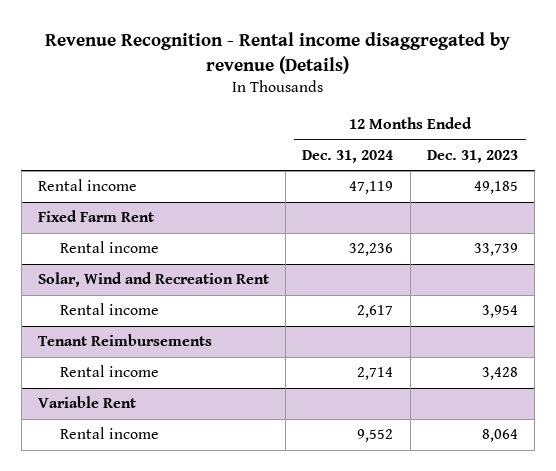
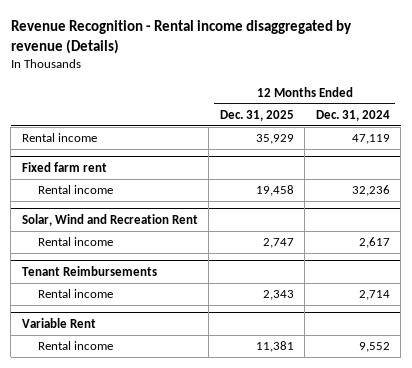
- | 12 Months Ended Dec. 31, 2024 | 12 Months Ended Dec. 31, 2023
+ | 12 Months Ended Dec. 31, 2025 | 12 Months Ended Dec. 31, 2024
- Fixed Farm Rent
+ Fixed farm rent

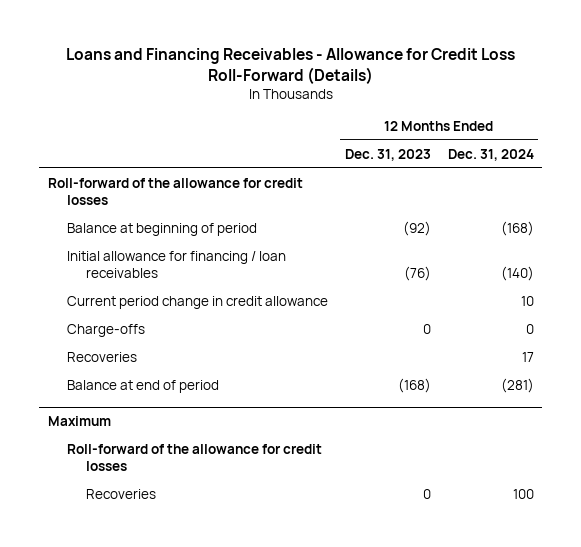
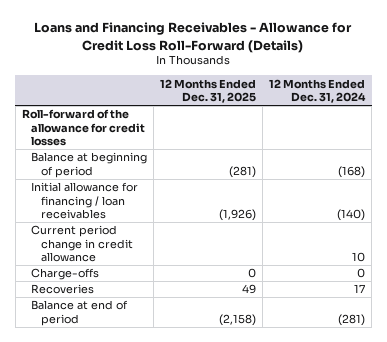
- | 12 Months Ended Dec. 31, 2023 | 12 Months Ended Dec. 31, 2024
+ | 12 Months Ended Dec. 31, 2025 | 12 Months Ended Dec. 31, 2024
- Maximum
- Roll-forward of the allowance for credit losses
- Recoveries | 0 | 100

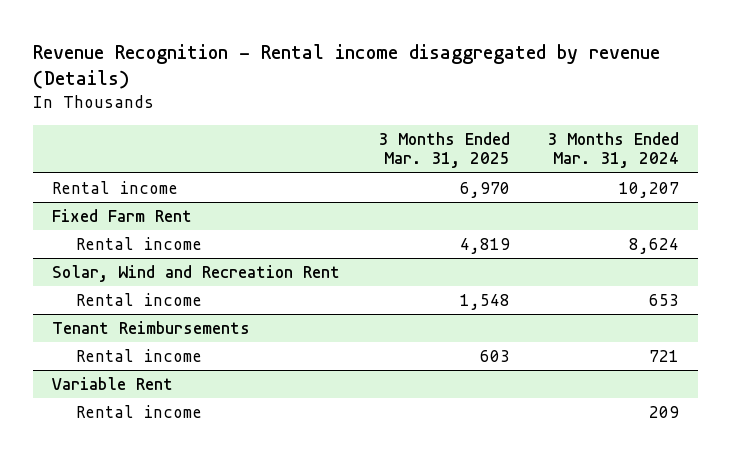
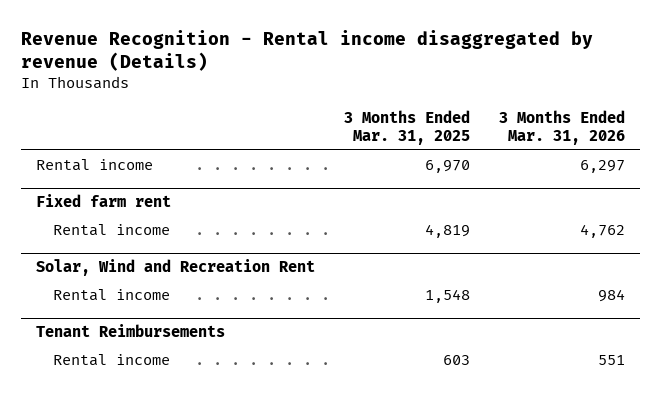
- | 3 Months Ended Mar. 31, 2025 | 3 Months Ended Mar. 31, 2024
+ | 3 Months Ended Mar. 31, 2025 | 3 Months Ended Mar. 31, 2026
- Fixed Farm Rent
+ Fixed farm rent
- Variable Rent
- Rental income | | 209

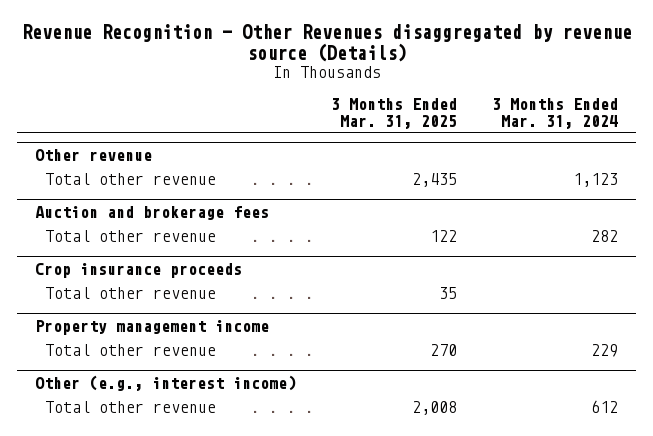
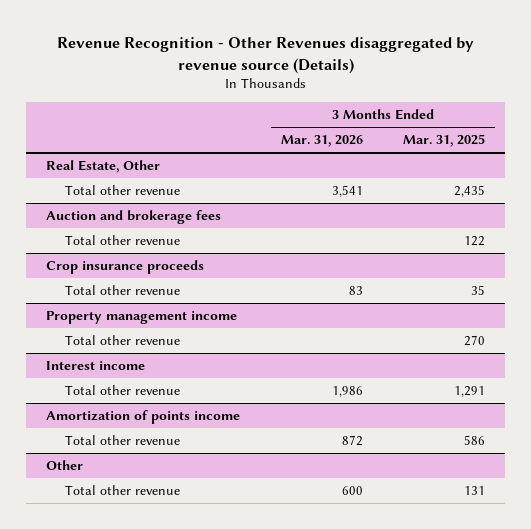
- | 3 Months Ended Mar. 31, 2025 | 3 Months Ended Mar. 31, 2024
+ | 3 Months Ended Mar. 31, 2026 | 3 Months Ended Mar. 31, 2025
- Other revenue
+ Real Estate, Other
- Other (e.g., interest income)
- Total other revenue | 2,008 | 612
+ Interest income
+ Total other revenue | 1,986 | 1,291
+ Amortization of points income
+ Total other revenue | 872 | 586
+ Other
+ Total other revenue | 600 | 131

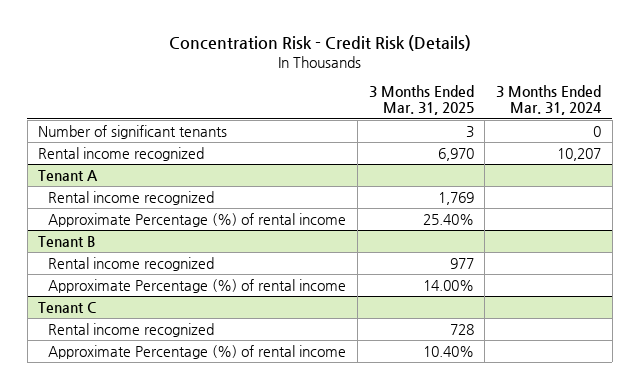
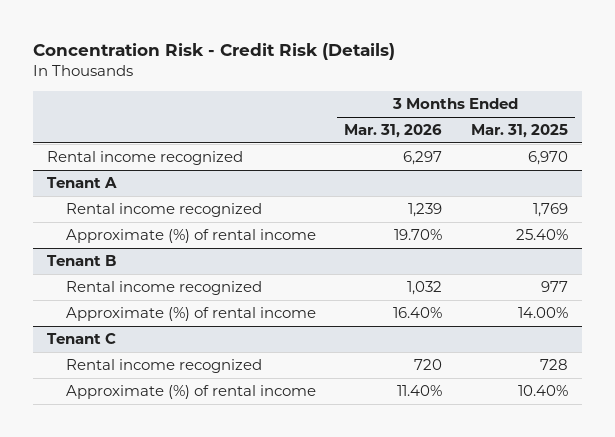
- | 3 Months Ended Mar. 31, 2025 | 3 Months Ended Mar. 31, 2024
+ | 3 Months Ended Mar. 31, 2026 | 3 Months Ended Mar. 31, 2025
- Number of significant tenants | 3 | 0
@ Tenant A
- Approximate Percentage (%) of rental income | 25.40% |
+ Approximate (%) of rental income | 19.70% | 25.40%
@ Tenant B
- Approximate Percentage (%) of rental income | 14.00% |
+ Approximate (%) of rental income | 16.40% | 14.00%
@ Tenant C
- Approximate Percentage (%) of rental income | 10.40% |
+ Approximate (%) of rental income | 11.40% | 10.40%

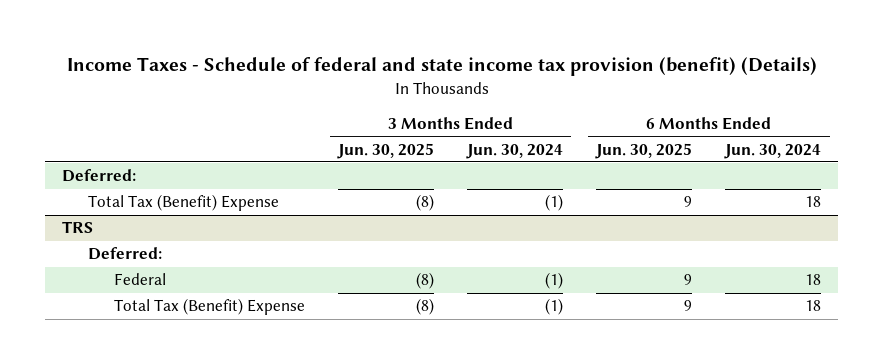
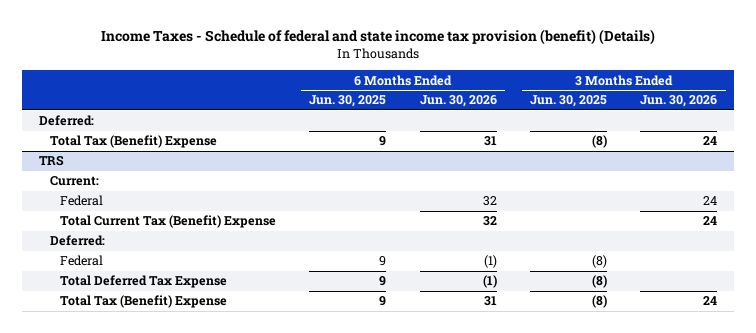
- | 3 Months Ended Jun. 30, 2025 | 3 Months Ended Jun. 30, 2024 | 6 Months Ended Jun. 30, 2025 | 6 Months Ended Jun. 30, 2024
+ | 6 Months Ended Jun. 30, 2025 | 6 Months Ended Jun. 30, 2026 | 3 Months Ended Jun. 30, 2025 | 3 Months Ended Jun. 30, 2026
@ TRS
+ Current:
+ Federal | | 32 | | 24
+ Total Current Tax (Benefit) Expense | | 32 | | 24
+ Total Deferred Tax Expense | 9 | (1) | (8) |

